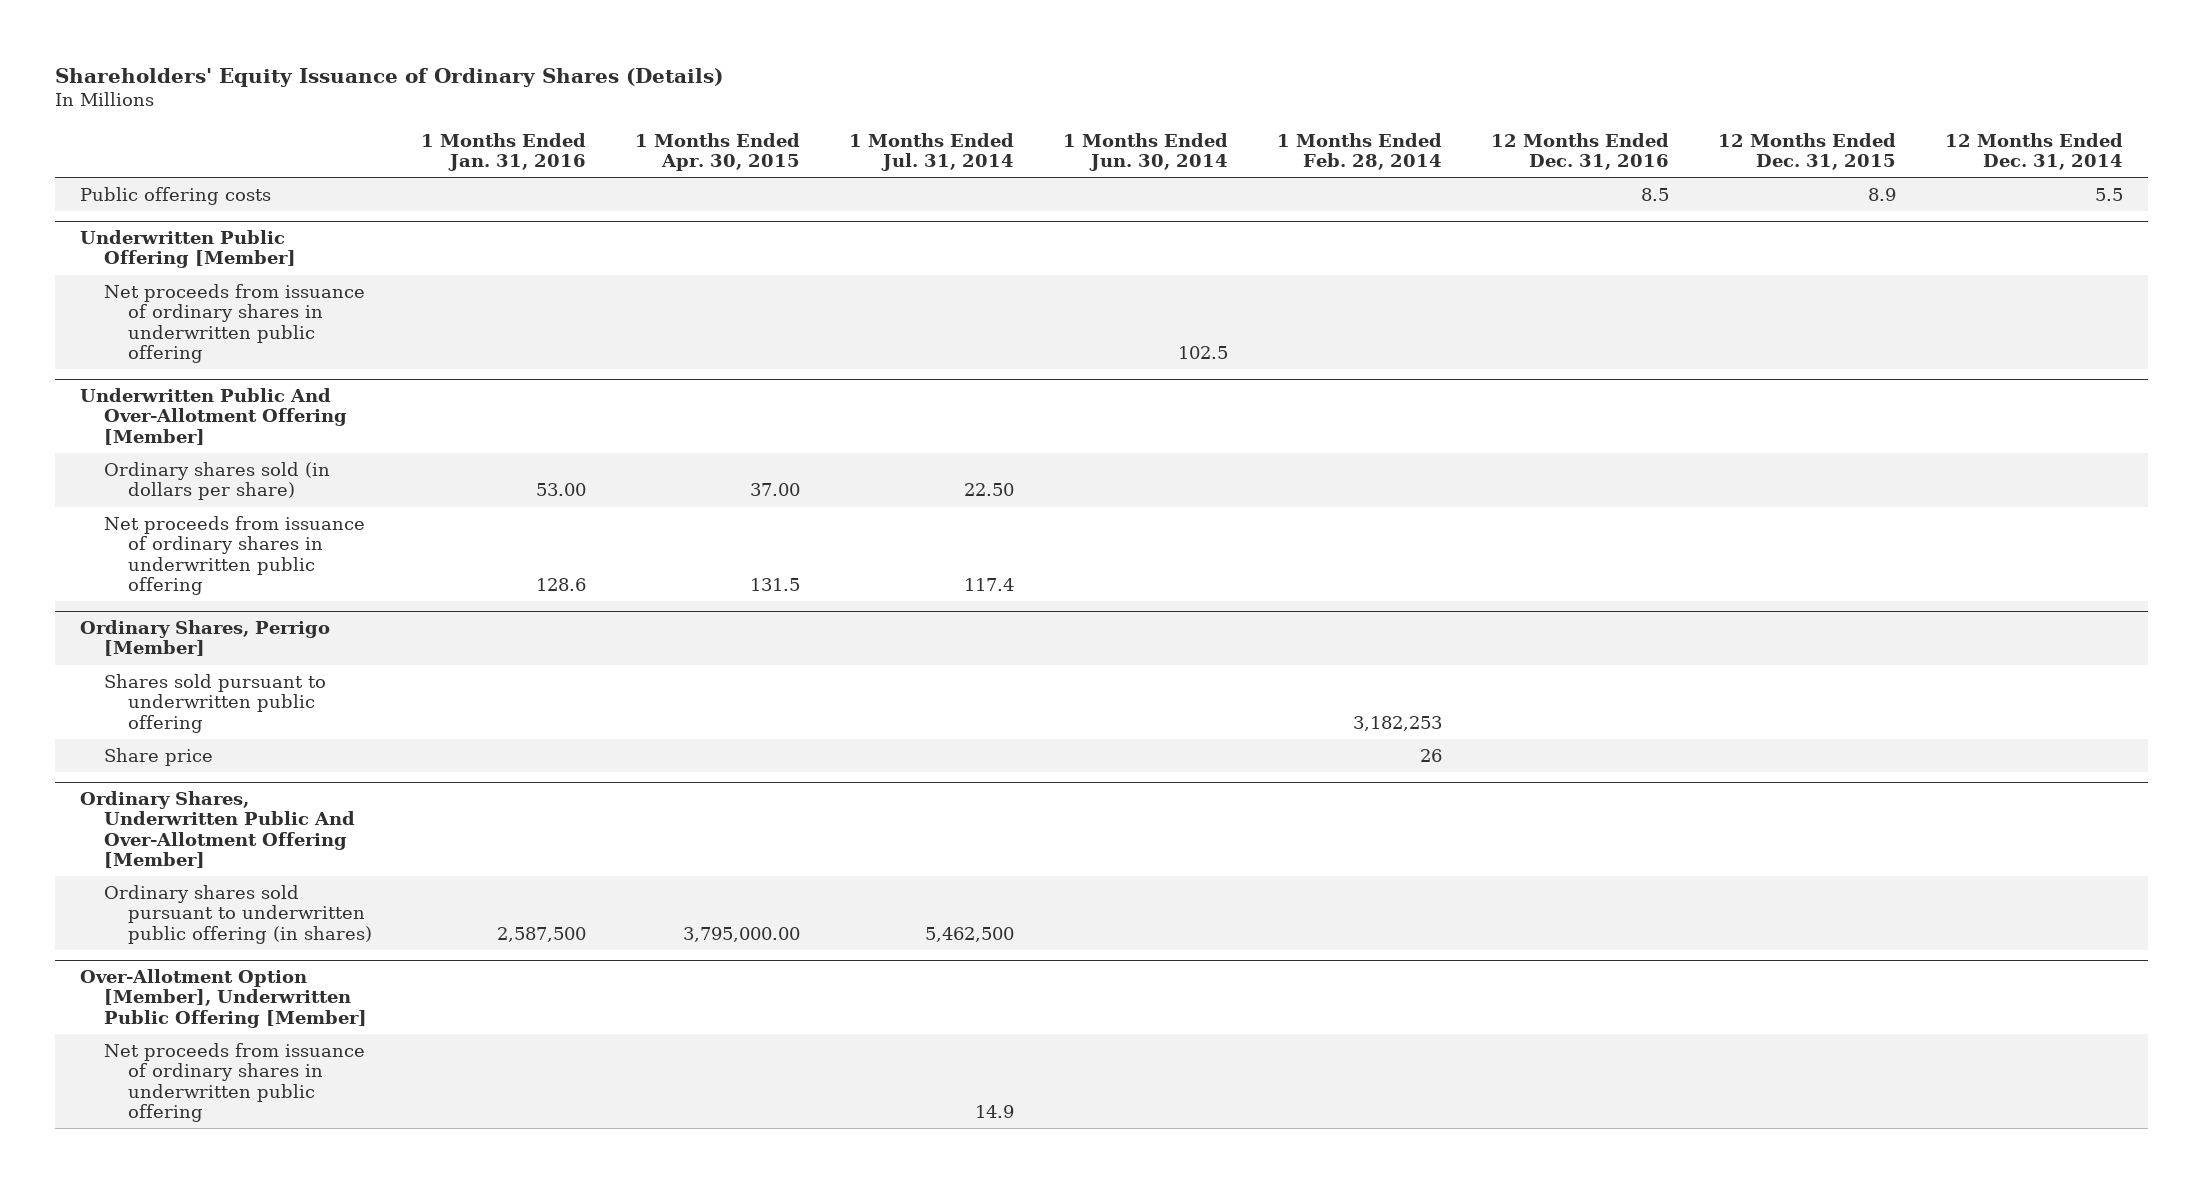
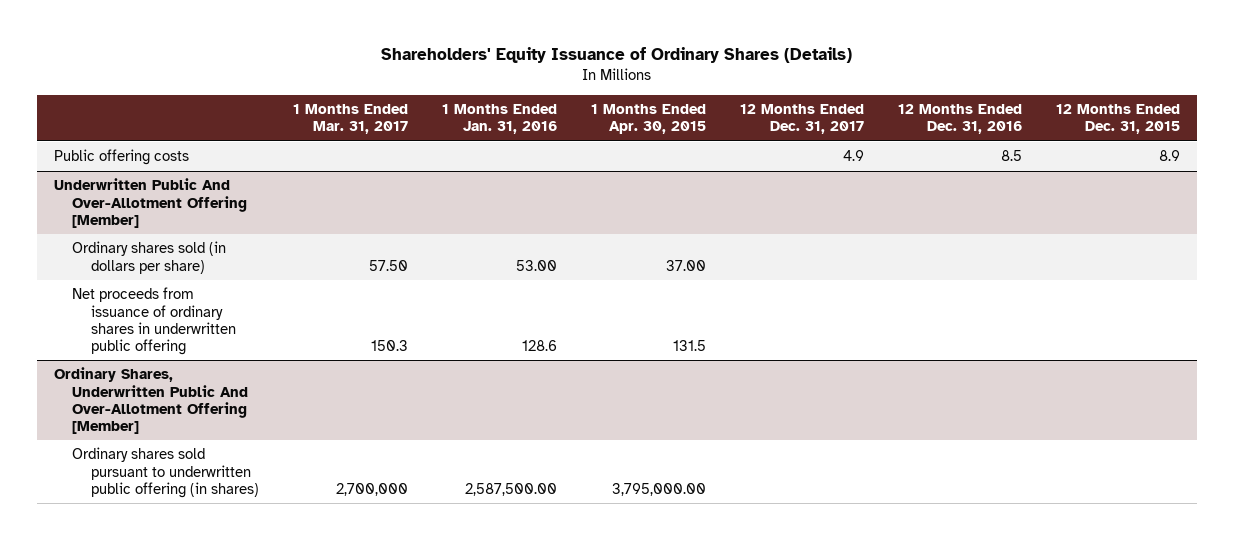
- | 1 Months Ended Jan. 31, 2016 | 1 Months Ended Apr. 30, 2015 | 1 Months Ended Jul. 31, 2014 | 1 Months Ended Jun. 30, 2014 | 1 Months Ended Feb. 28, 2014 | 12 Months Ended Dec. 31, 2016 | 12 Months Ended Dec. 31, 2015 | 12 Months Ended Dec. 31, 2014
+ | 1 Months Ended Mar. 31, 2017 | 1 Months Ended Jan. 31, 2016 | 1 Months Ended Apr. 30, 2015 | 12 Months Ended Dec. 31, 2017 | 12 Months Ended Dec. 31, 2016 | 12 Months Ended Dec. 31, 2015
- Underwritten Public Offering [Member]
- Net proceeds from issuance of ordinary shares in underwritten public offering | | | | 102.5 | | | |
- Ordinary Shares, Perrigo [Member]
- Shares sold pursuant to underwritten public offering | | | | | 3,182,253 | | |
- Share price | | | | | 26 | | |
@ Ordinary Shares, Underwritten Public And Over-Allotment Offering [Member]
- Ordinary shares sold pursuant to underwritten public offering (in shares) | 2,587,500 | 3,795,000.00 | 5,462,500 | | | | |
- Over-Allotment Option [Member], Underwritten Public Offering [Member]
- Net proceeds from issuance of ordinary shares in underwritten public offering | | | 14.9 | | | | |
@ Ordinary Shares, Underwritten Public And Over-Allotment Offering [Member]
+ Ordinary shares sold pursuant to underwritten public offering (in shares) | 2,700,000 | 2,587,500.00 | 3,795,000.00 | | |

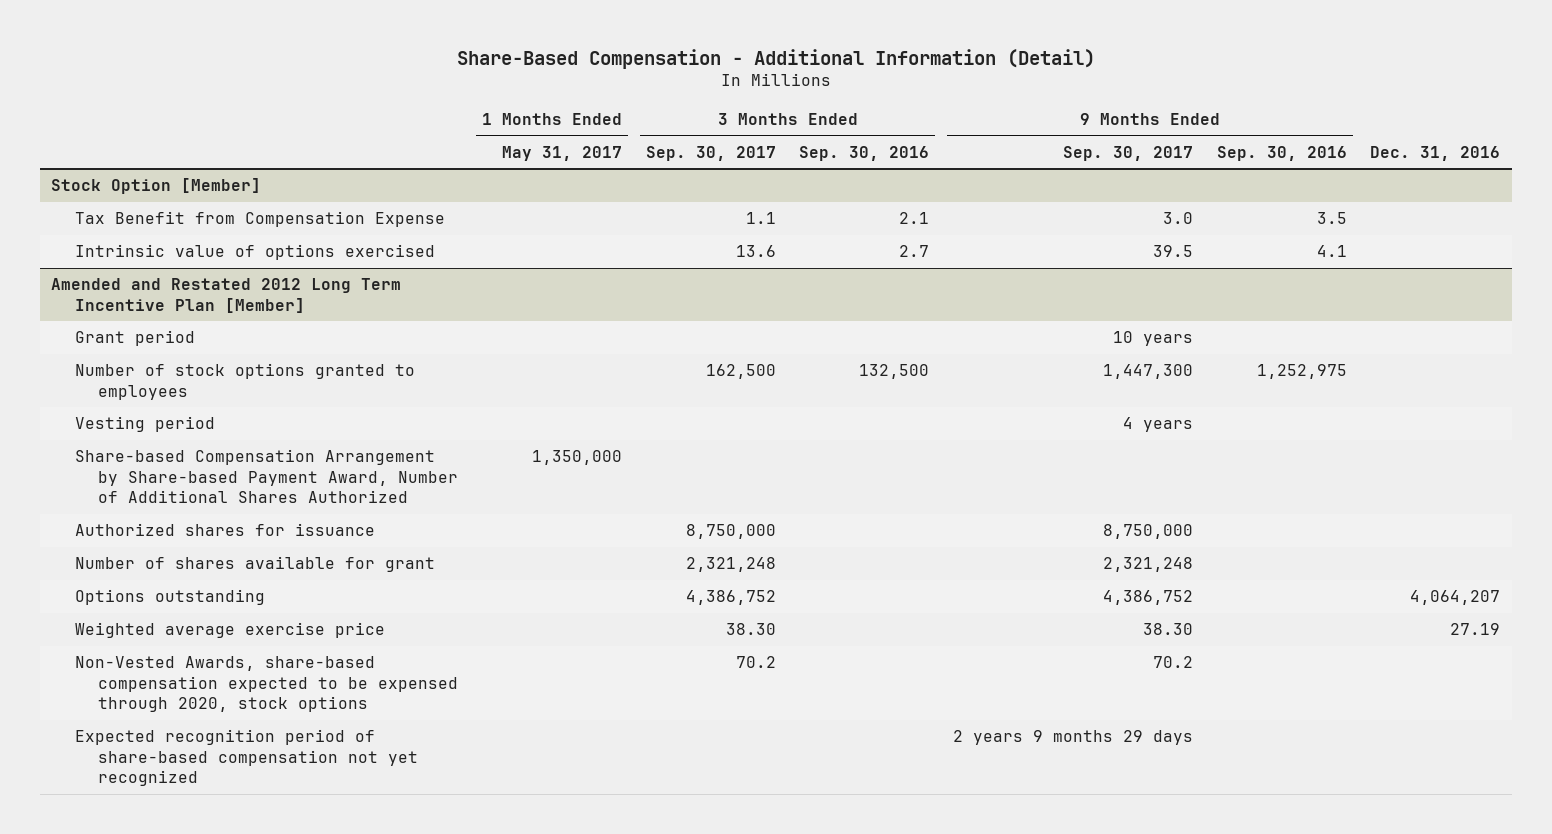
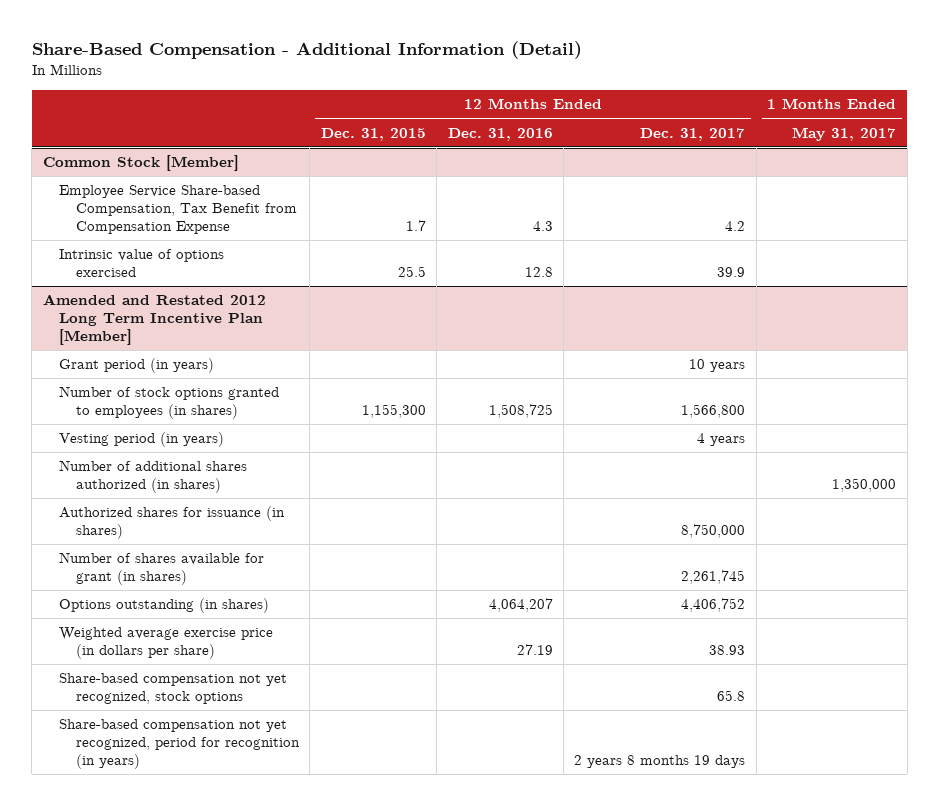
- | 1 Months Ended May 31, 2017 | 3 Months Ended Sep. 30, 2017 | 3 Months Ended Sep. 30, 2016 | 9 Months Ended Sep. 30, 2017 | 9 Months Ended Sep. 30, 2016 | Dec. 31, 2016
+ | 12 Months Ended Dec. 31, 2015 | 12 Months Ended Dec. 31, 2016 | 12 Months Ended Dec. 31, 2017 | 1 Months Ended May 31, 2017
- Stock Option [Member]
- Tax Benefit from Compensation Expense | | 1.1 | 2.1 | 3.0 | 3.5 |
+ Common Stock [Member]
+ Employee Service Share-based Compensation, Tax Benefit from Compensation Expense | 1.7 | 4.3 | 4.2 |
@ Amended and Restated 2012 Long Term Incentive Plan [Member]
- Grant period | | | | 10 years | |
- Number of stock options granted to employees | | 162,500 | 132,500 | 1,447,300 | 1,252,975 |
- Vesting period | | | | 4 years | |
- Share-based Compensation Arrangement by Share-based Payment Award, Number of Additional Shares Authorized | 1,350,000 | | | | |
- Authorized shares for issuance | | 8,750,000 | | 8,750,000 | |
- Number of shares available for grant | | 2,321,248 | | 2,321,248 | |
- Options outstanding | | 4,386,752 | | 4,386,752 | | 4,064,207
- Weighted average exercise price | | 38.30 | | 38.30 | | 27.19
- Non-Vested Awards, share-based compensation expected to be expensed through 2020, stock options | | 70.2 | | 70.2 | |
- Expected recognition period of share-based compensation not yet recognized | | | | 2 years 9 months 29 days | |
+ Grant period (in years) | | | 10 years |
+ Number of stock options granted to employees (in shares) | 1,155,300 | 1,508,725 | 1,566,800 |
+ Vesting period (in years) | | | 4 years |
+ Number of additional shares authorized (in shares) | | | | 1,350,000
+ Authorized shares for issuance (in shares) | | | 8,750,000 |
+ Number of shares available for grant (in shares) | | | 2,261,745 |
+ Options outstanding (in shares) | | 4,064,207 | 4,406,752 |
+ Weighted average exercise price (in dollars per share) | | 27.19 | 38.93 |
+ Share-based compensation not yet recognized, stock options | | | 65.8 |
+ Share-based compensation not yet recognized, period for recognition (in years) | | | 2 years 8 months 19 days |

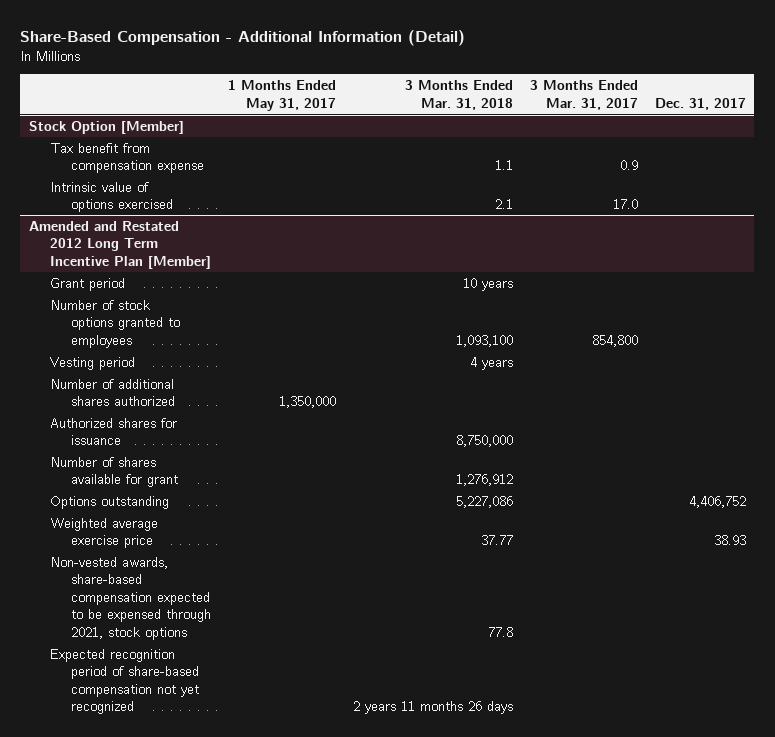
- | 12 Months Ended Dec. 31, 2015 | 12 Months Ended Dec. 31, 2016 | 12 Months Ended Dec. 31, 2017 | 1 Months Ended May 31, 2017
+ | 1 Months Ended May 31, 2017 | 3 Months Ended Mar. 31, 2018 | 3 Months Ended Mar. 31, 2017 | Dec. 31, 2017
- Common Stock [Member]
- Employee Service Share-based Compensation, Tax Benefit from Compensation Expense | 1.7 | 4.3 | 4.2 |
+ Stock Option [Member]
+ Tax benefit from compensation expense | | 1.1 | 0.9 |
@ Amended and Restated 2012 Long Term Incentive Plan [Member]
- Grant period (in years) | | | 10 years |
- Number of stock options granted to employees (in shares) | 1,155,300 | 1,508,725 | 1,566,800 |
- Vesting period (in years) | | | 4 years |
- Number of additional shares authorized (in shares) | | | | 1,350,000
- Authorized shares for issuance (in shares) | | | 8,750,000 |
- Number of shares available for grant (in shares) | | | 2,261,745 |
- Options outstanding (in shares) | | 4,064,207 | 4,406,752 |
- Weighted average exercise price (in dollars per share) | | 27.19 | 38.93 |
- Share-based compensation not yet recognized, stock options | | | 65.8 |
- Share-based compensation not yet recognized, period for recognition (in years) | | | 2 years 8 months 19 days |
+ Grant period | | 10 years | |
+ Number of stock options granted to employees | | 1,093,100 | 854,800 |
+ Vesting period | | 4 years | |
+ Number of additional shares authorized | 1,350,000 | | |
+ Authorized shares for issuance | | 8,750,000 | |
+ Number of shares available for grant | | 1,276,912 | |
+ Options outstanding | | 5,227,086 | | 4,406,752
+ Weighted average exercise price | | 37.77 | | 38.93
+ Non-vested awards, share-based compensation expected to be expensed through 2021, stock options | | 77.8 | |
+ Expected recognition period of share-based compensation not yet recognized | | 2 years 11 months 26 days | |

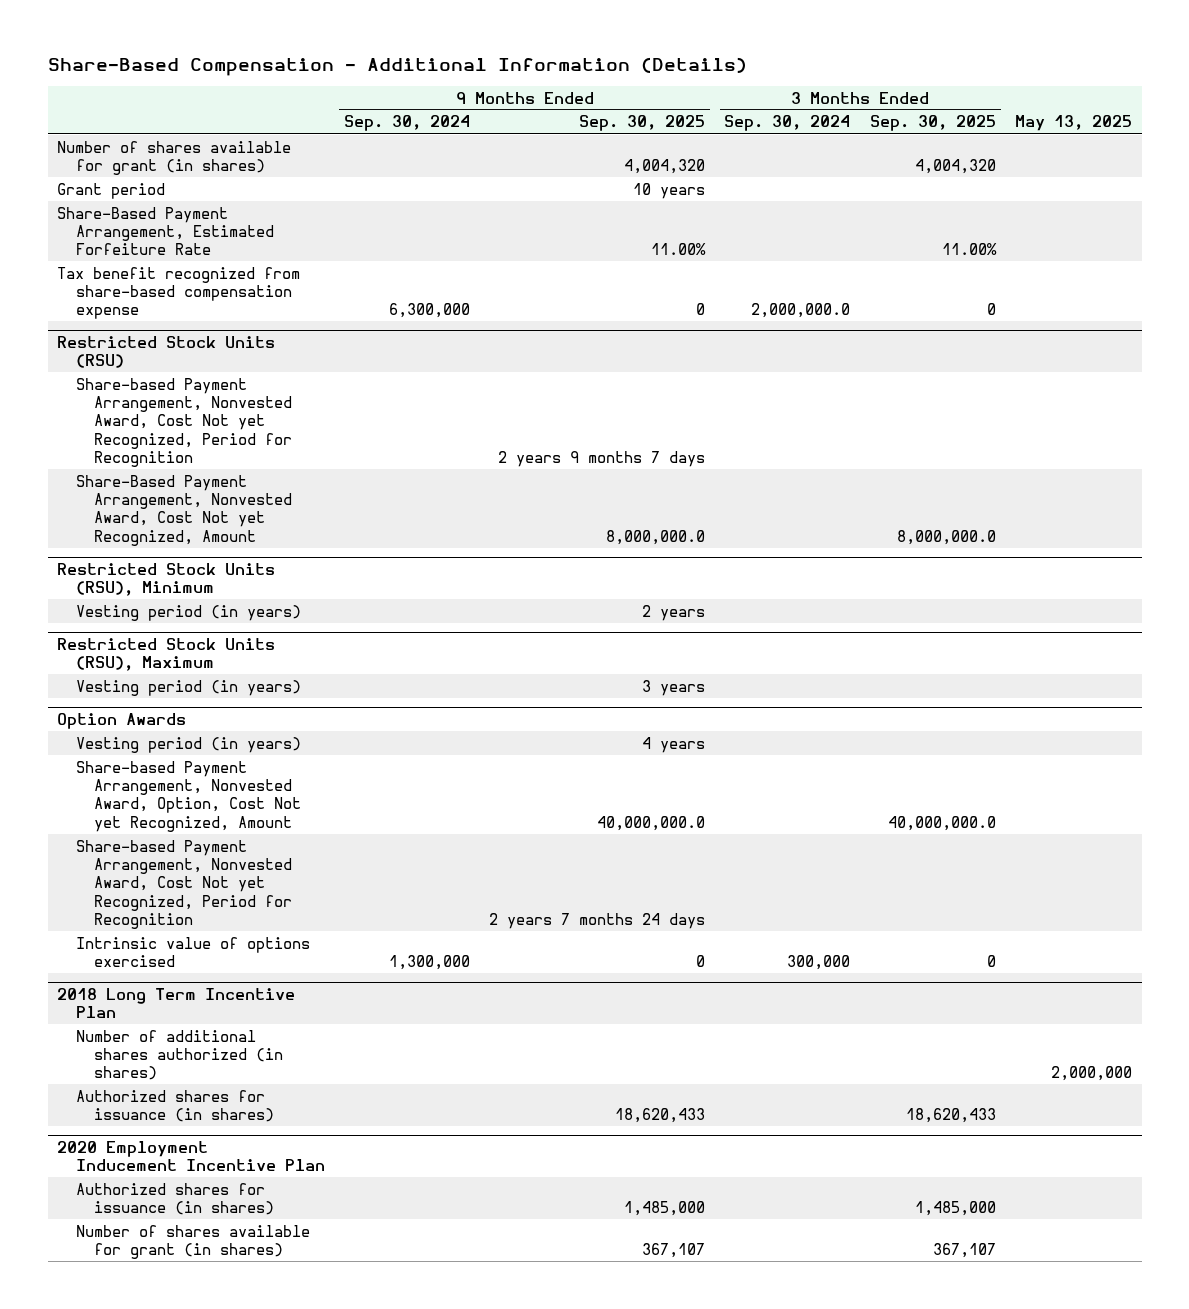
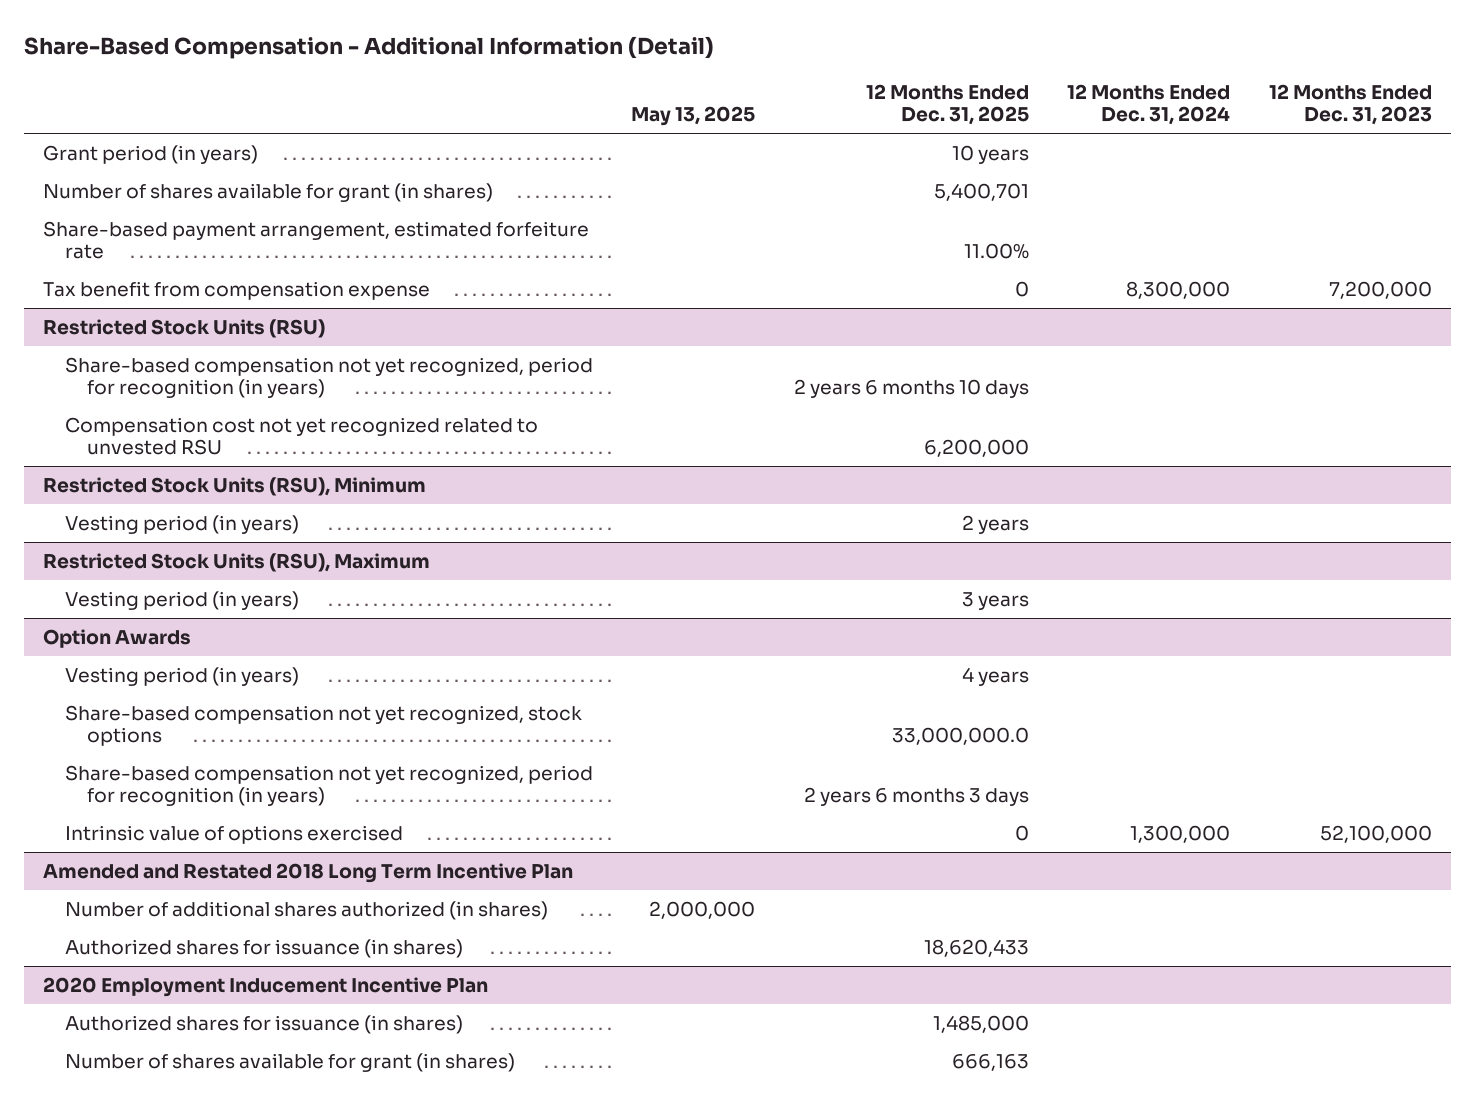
- Share-Based Compensation - Additional Information (Details)
+ Share-Based Compensation - Additional Information (Detail)
- | 9 Months Ended Sep. 30, 2024 | 9 Months Ended Sep. 30, 2025 | 3 Months Ended Sep. 30, 2024 | 3 Months Ended Sep. 30, 2025 | May 13, 2025
+ | May 13, 2025 | 12 Months Ended Dec. 31, 2025 | 12 Months Ended Dec. 31, 2024 | 12 Months Ended Dec. 31, 2023
+ Grant period (in years) | | 10 years | |
- Grant period | | 10 years | | |
- Share-Based Payment Arrangement, Estimated Forfeiture Rate | | 11.00% | | 11.00% |
- Tax benefit recognized from share-based compensation expense | 6,300,000 | 0 | 2,000,000.0 | 0 |
+ Share-based payment arrangement, estimated forfeiture rate | | 11.00% | |
+ Tax benefit from compensation expense | | 0 | 8,300,000 | 7,200,000
@ Restricted Stock Units (RSU)
- Share-based Payment Arrangement, Nonvested Award, Cost Not yet Recognized, Period for Recognition | | 2 years 9 months 7 days | | |
- Share-Based Payment Arrangement, Nonvested Award, Cost Not yet Recognized, Amount | | 8,000,000.0 | | 8,000,000.0 |
+ Share-based compensation not yet recognized, period for recognition (in years) | | 2 years 6 months 10 days | |
+ Compensation cost not yet recognized related to unvested RSU | | 6,200,000 | |
@ Option Awards
- Share-based Payment Arrangement, Nonvested Award, Option, Cost Not yet Recognized, Amount | | 40,000,000.0 | | 40,000,000.0 |
- Share-based Payment Arrangement, Nonvested Award, Cost Not yet Recognized, Period for Recognition | | 2 years 7 months 24 days | | |
+ Share-based compensation not yet recognized, stock options | | 33,000,000.0 | |
+ Share-based compensation not yet recognized, period for recognition (in years) | | 2 years 6 months 3 days | |
- 2018 Long Term Incentive Plan
+ Amended and Restated 2018 Long Term Incentive Plan

